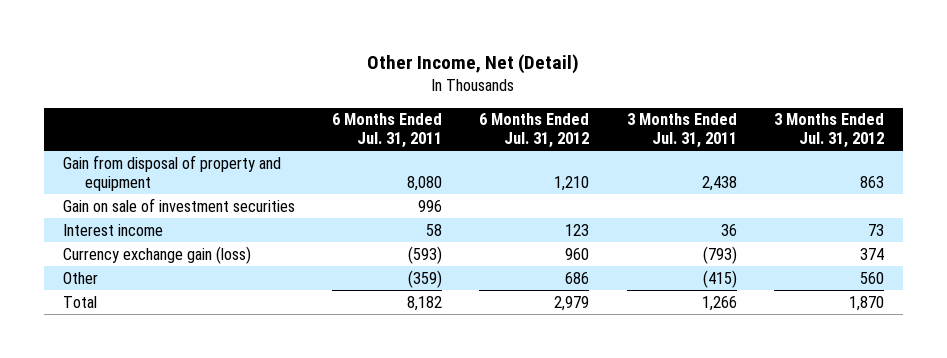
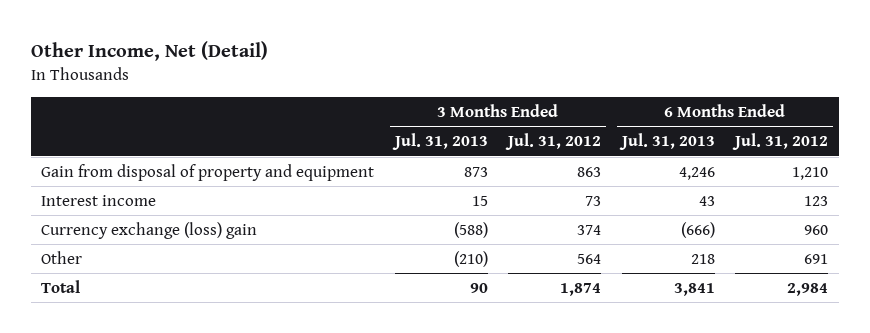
- | 6 Months Ended Jul. 31, 2011 | 6 Months Ended Jul. 31, 2012 | 3 Months Ended Jul. 31, 2011 | 3 Months Ended Jul. 31, 2012
+ | 3 Months Ended Jul. 31, 2013 | 3 Months Ended Jul. 31, 2012 | 6 Months Ended Jul. 31, 2013 | 6 Months Ended Jul. 31, 2012
- Gain on sale of investment securities | 996 | | |
- Currency exchange gain (loss) | (593) | 960 | (793) | 374
- Other | (359) | 686 | (415) | 560
- Total | 8,182 | 2,979 | 1,266 | 1,870
+ Currency exchange (loss) gain | (588) | 374 | (666) | 960
+ Other | (210) | 564 | 218 | 691
+ Total | 90 | 1,874 | 3,841 | 2,984

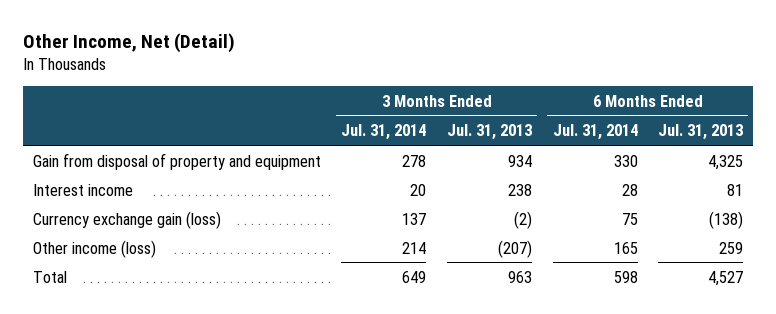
- | 3 Months Ended Jul. 31, 2013 | 3 Months Ended Jul. 31, 2012 | 6 Months Ended Jul. 31, 2013 | 6 Months Ended Jul. 31, 2012
+ | 3 Months Ended Jul. 31, 2014 | 3 Months Ended Jul. 31, 2013 | 6 Months Ended Jul. 31, 2014 | 6 Months Ended Jul. 31, 2013
- Gain from disposal of property and equipment | 873 | 863 | 4,246 | 1,210
- Interest income | 15 | 73 | 43 | 123
- Currency exchange (loss) gain | (588) | 374 | (666) | 960
- Other | (210) | 564 | 218 | 691
- Total | 90 | 1,874 | 3,841 | 2,984
+ Gain from disposal of property and equipment | 278 | 934 | 330 | 4,325
+ Interest income | 20 | 238 | 28 | 81
+ Currency exchange gain (loss) | 137 | (2) | 75 | (138)
+ Other income (loss) | 214 | (207) | 165 | 259
+ Total | 649 | 963 | 598 | 4,527

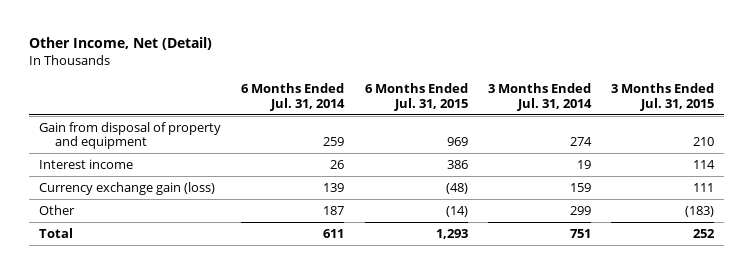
- | 3 Months Ended Jul. 31, 2014 | 3 Months Ended Jul. 31, 2013 | 6 Months Ended Jul. 31, 2014 | 6 Months Ended Jul. 31, 2013
+ | 6 Months Ended Jul. 31, 2014 | 6 Months Ended Jul. 31, 2015 | 3 Months Ended Jul. 31, 2014 | 3 Months Ended Jul. 31, 2015
- Gain from disposal of property and equipment | 278 | 934 | 330 | 4,325
- Interest income | 20 | 238 | 28 | 81
- Currency exchange gain (loss) | 137 | (2) | 75 | (138)
- Other income (loss) | 214 | (207) | 165 | 259
- Total | 649 | 963 | 598 | 4,527
+ Gain from disposal of property and equipment | 259 | 969 | 274 | 210
+ Interest income | 26 | 386 | 19 | 114
+ Currency exchange gain (loss) | 139 | (48) | 159 | 111
+ Other | 187 | (14) | 299 | (183)
+ Total | 611 | 1,293 | 751 | 252

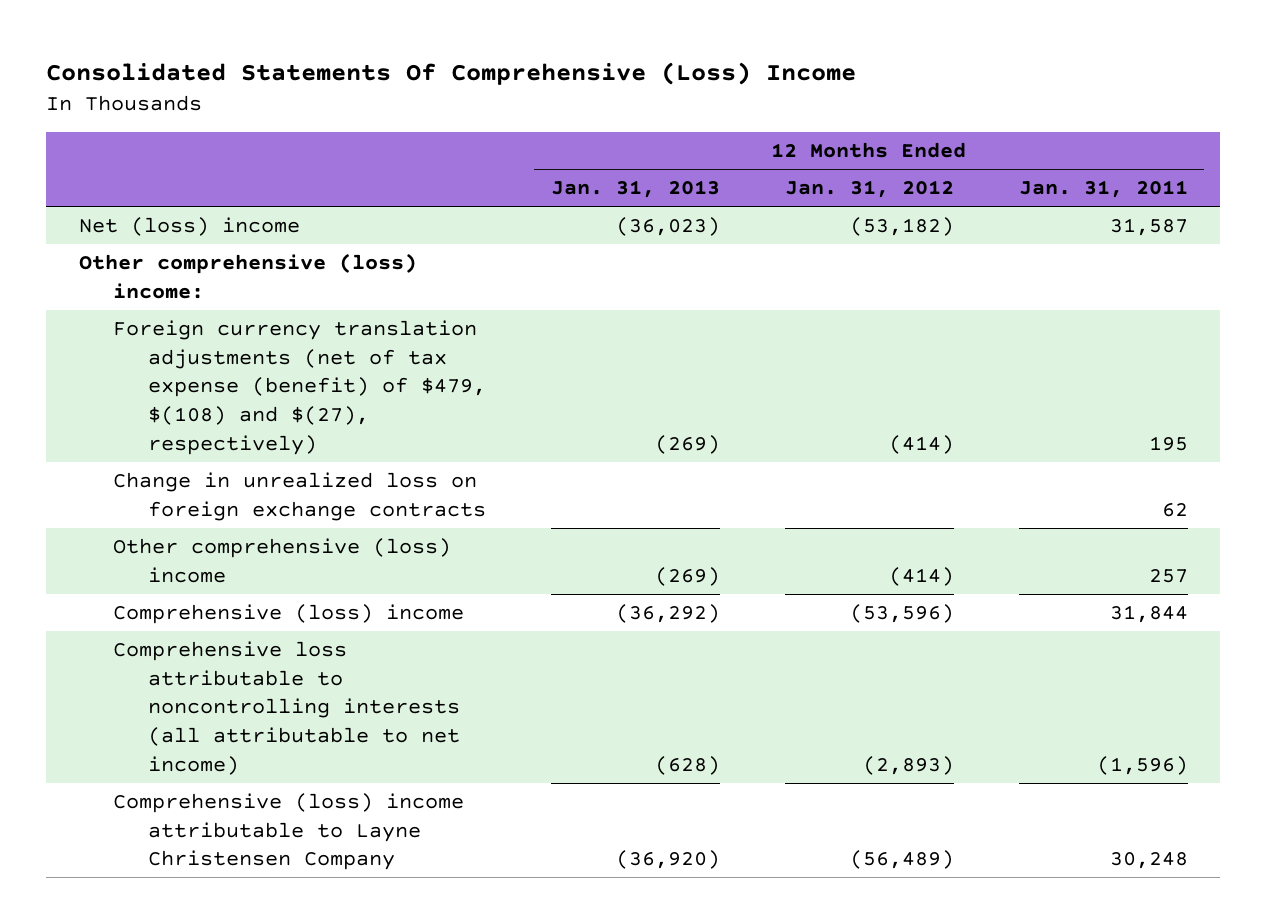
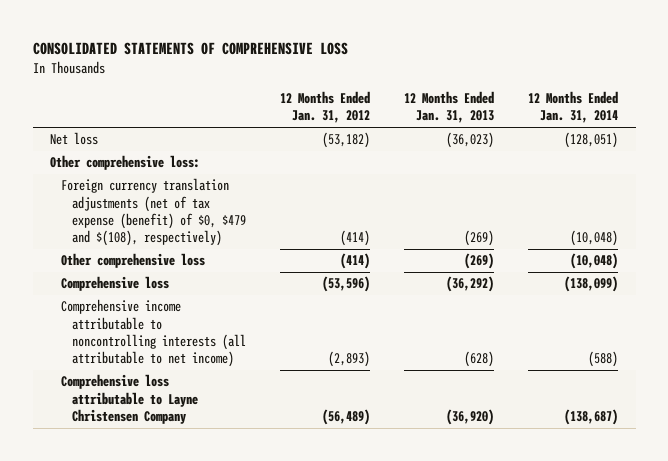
- Consolidated Statements Of Comprehensive (Loss) Income
+ CONSOLIDATED STATEMENTS OF COMPREHENSIVE LOSS
- | 12 Months Ended Jan. 31, 2013 | 12 Months Ended Jan. 31, 2012 | 12 Months Ended Jan. 31, 2011
+ | 12 Months Ended Jan. 31, 2012 | 12 Months Ended Jan. 31, 2013 | 12 Months Ended Jan. 31, 2014
- Net (loss) income | (36,023) | (53,182) | 31,587
- Other comprehensive (loss) income:
- Foreign currency translation adjustments (net of tax expense (benefit) of $479, $(108) and $(27), respectively) | (269) | (414) | 195
- Change in unrealized loss on foreign exchange contracts | | | 62
- Other comprehensive (loss) income | (269) | (414) | 257
- Comprehensive (loss) income | (36,292) | (53,596) | 31,844
- Comprehensive loss attributable to noncontrolling interests (all attributable to net income) | (628) | (2,893) | (1,596)
- Comprehensive (loss) income attributable to Layne Christensen Company | (36,920) | (56,489) | 30,248
+ Net loss | (53,182) | (36,023) | (128,051)
+ Other comprehensive loss:
+ Foreign currency translation adjustments (net of tax expense (benefit) of $0, $479 and $(108), respectively) | (414) | (269) | (10,048)
+ Other comprehensive loss | (414) | (269) | (10,048)
+ Comprehensive loss | (53,596) | (36,292) | (138,099)
+ Comprehensive income attributable to noncontrolling interests (all attributable to net income) | (2,893) | (628) | (588)
+ Comprehensive loss attributable to Layne Christensen Company | (56,489) | (36,920) | (138,687)

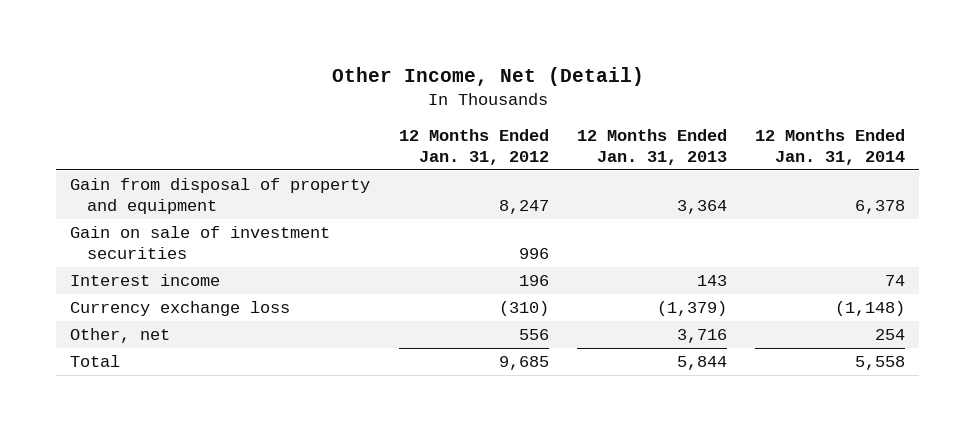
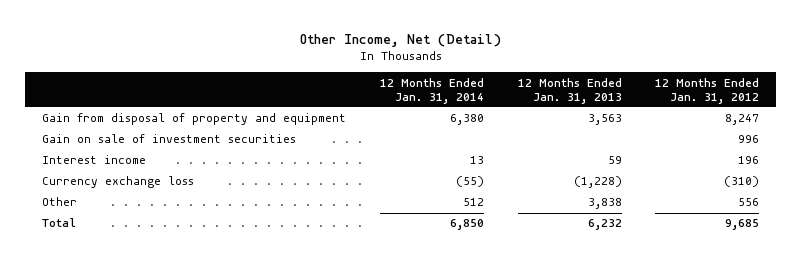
- | 12 Months Ended Jan. 31, 2012 | 12 Months Ended Jan. 31, 2013 | 12 Months Ended Jan. 31, 2014
+ | 12 Months Ended Jan. 31, 2014 | 12 Months Ended Jan. 31, 2013 | 12 Months Ended Jan. 31, 2012
- Gain from disposal of property and equipment | 8,247 | 3,364 | 6,378
+ Gain from disposal of property and equipment | 6,380 | 3,563 | 8,247
- Interest income | 196 | 143 | 74
- Currency exchange loss | (310) | (1,379) | (1,148)
- Other, net | 556 | 3,716 | 254
- Total | 9,685 | 5,844 | 5,558
+ Interest income | 13 | 59 | 196
+ Currency exchange loss | (55) | (1,228) | (310)
+ Other | 512 | 3,838 | 556
+ Total | 6,850 | 6,232 | 9,685

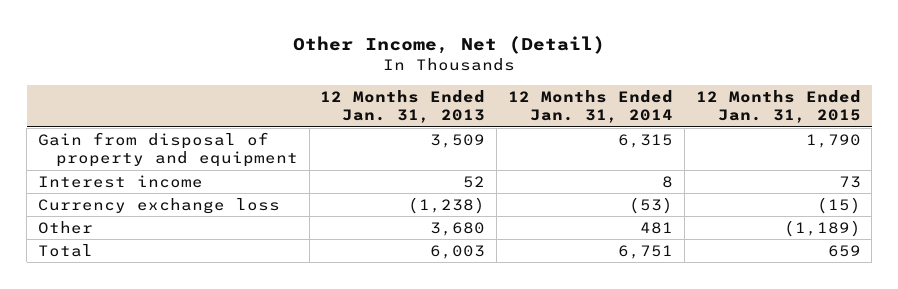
- | 12 Months Ended Jan. 31, 2014 | 12 Months Ended Jan. 31, 2013 | 12 Months Ended Jan. 31, 2012
+ | 12 Months Ended Jan. 31, 2013 | 12 Months Ended Jan. 31, 2014 | 12 Months Ended Jan. 31, 2015
- Gain from disposal of property and equipment | 6,380 | 3,563 | 8,247
- Gain on sale of investment securities | | | 996
- Interest income | 13 | 59 | 196
- Currency exchange loss | (55) | (1,228) | (310)
- Other | 512 | 3,838 | 556
- Total | 6,850 | 6,232 | 9,685
+ Gain from disposal of property and equipment | 3,509 | 6,315 | 1,790
+ Interest income | 52 | 8 | 73
+ Currency exchange loss | (1,238) | (53) | (15)
+ Other | 3,680 | 481 | (1,189)
+ Total | 6,003 | 6,751 | 659

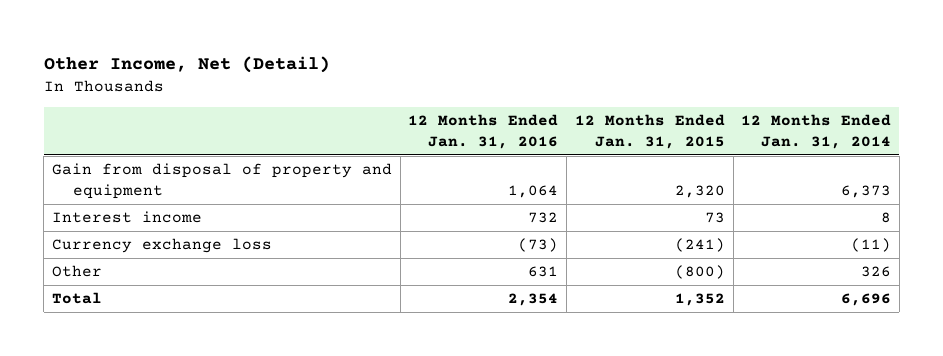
- | 12 Months Ended Jan. 31, 2013 | 12 Months Ended Jan. 31, 2014 | 12 Months Ended Jan. 31, 2015
+ | 12 Months Ended Jan. 31, 2016 | 12 Months Ended Jan. 31, 2015 | 12 Months Ended Jan. 31, 2014
- Gain from disposal of property and equipment | 3,509 | 6,315 | 1,790
+ Gain from disposal of property and equipment | 1,064 | 2,320 | 6,373
- Currency exchange loss | (1,238) | (53) | (15)
- Other | 3,680 | 481 | (1,189)
- Total | 6,003 | 6,751 | 659
+ Currency exchange loss | (73) | (241) | (11)
+ Other | 631 | (800) | 326
+ Total | 2,354 | 1,352 | 6,696

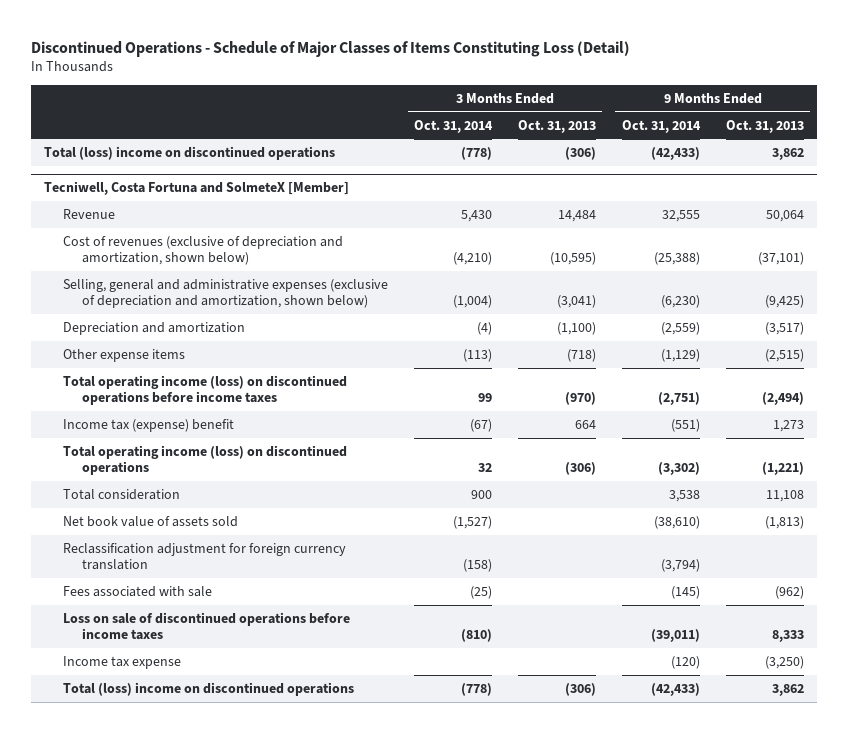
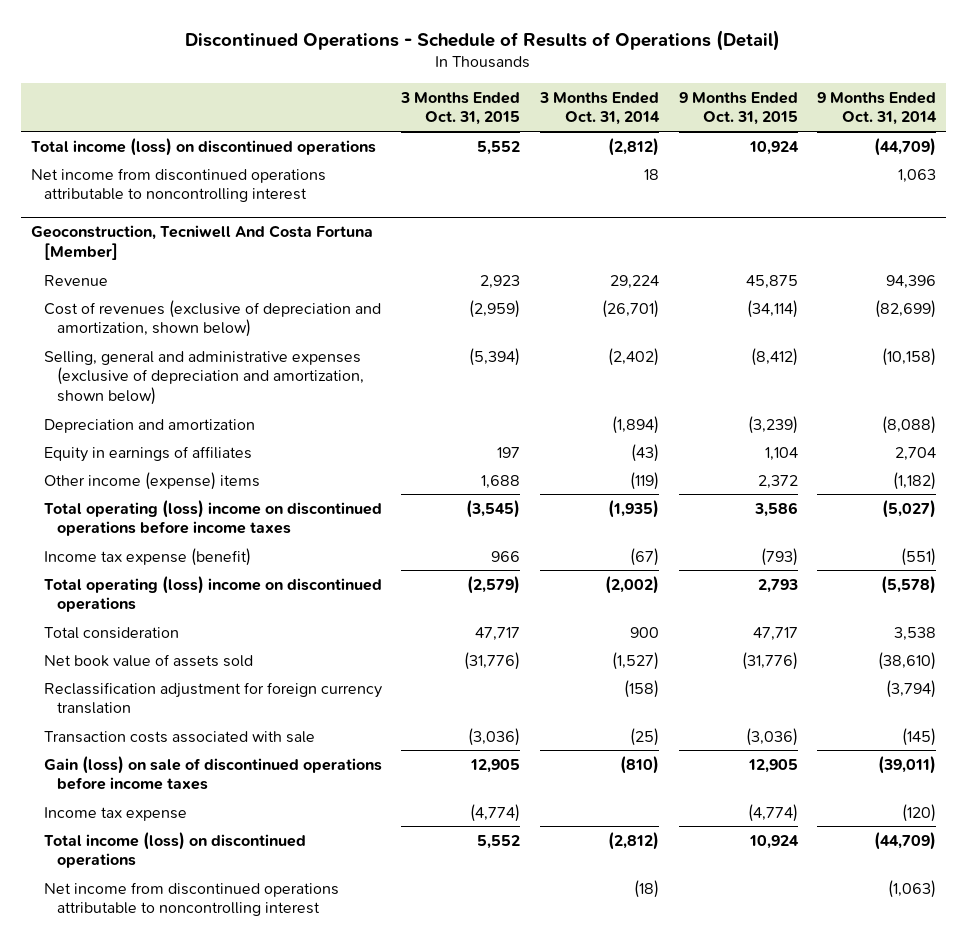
- Discontinued Operations - Schedule of Major Classes of Items Constituting Loss (Detail)
+ Discontinued Operations - Schedule of Results of Operations (Detail)
- | 3 Months Ended Oct. 31, 2014 | 3 Months Ended Oct. 31, 2013 | 9 Months Ended Oct. 31, 2014 | 9 Months Ended Oct. 31, 2013
+ | 3 Months Ended Oct. 31, 2015 | 3 Months Ended Oct. 31, 2014 | 9 Months Ended Oct. 31, 2015 | 9 Months Ended Oct. 31, 2014
- Total (loss) income on discontinued operations | (778) | (306) | (42,433) | 3,862
- Tecniwell, Costa Fortuna and SolmeteX [Member]
- Revenue | 5,430 | 14,484 | 32,555 | 50,064
- Cost of revenues (exclusive of depreciation and amortization, shown below) | (4,210) | (10,595) | (25,388) | (37,101)
- Selling, general and administrative expenses (exclusive of depreciation and amortization, shown below) | (1,004) | (3,041) | (6,230) | (9,425)
- Depreciation and amortization | (4) | (1,100) | (2,559) | (3,517)
- Other expense items | (113) | (718) | (1,129) | (2,515)
- Total operating income (loss) on discontinued operations before income taxes | 99 | (970) | (2,751) | (2,494)
- Income tax (expense) benefit | (67) | 664 | (551) | 1,273
- Total operating income (loss) on discontinued operations | 32 | (306) | (3,302) | (1,221)
+ Total income (loss) on discontinued operations | 5,552 | (2,812) | 10,924 | (44,709)
+ Net income from discontinued operations attributable to noncontrolling interest | | 18 | | 1,063
+ Geoconstruction, Tecniwell And Costa Fortuna [Member]
+ Revenue | 2,923 | 29,224 | 45,875 | 94,396
+ Cost of revenues (exclusive of depreciation and amortization, shown below) | (2,959) | (26,701) | (34,114) | (82,699)
+ Selling, general and administrative expenses (exclusive of depreciation and amortization, shown below) | (5,394) | (2,402) | (8,412) | (10,158)
+ Depreciation and amortization | | (1,894) | (3,239) | (8,088)
+ Equity in earnings of affiliates | 197 | (43) | 1,104 | 2,704
+ Other income (expense) items | 1,688 | (119) | 2,372 | (1,182)
+ Total operating (loss) income on discontinued operations before income taxes | (3,545) | (1,935) | 3,586 | (5,027)
+ Income tax expense (benefit) | 966 | (67) | (793) | (551)
+ Total operating (loss) income on discontinued operations | (2,579) | (2,002) | 2,793 | (5,578)
- Fees associated with sale | (25) | | (145) | (962)
- Loss on sale of discontinued operations before income taxes | (810) | | (39,011) | 8,333
+ Transaction costs associated with sale | (3,036) | (25) | (3,036) | (145)
+ Gain (loss) on sale of discontinued operations before income taxes | 12,905 | (810) | 12,905 | (39,011)
- Total (loss) income on discontinued operations | (778) | (306) | (42,433) | 3,862
+ Total income (loss) on discontinued operations | 5,552 | (2,812) | 10,924 | (44,709)
+ Net income from discontinued operations attributable to noncontrolling interest | | (18) | | (1,063)

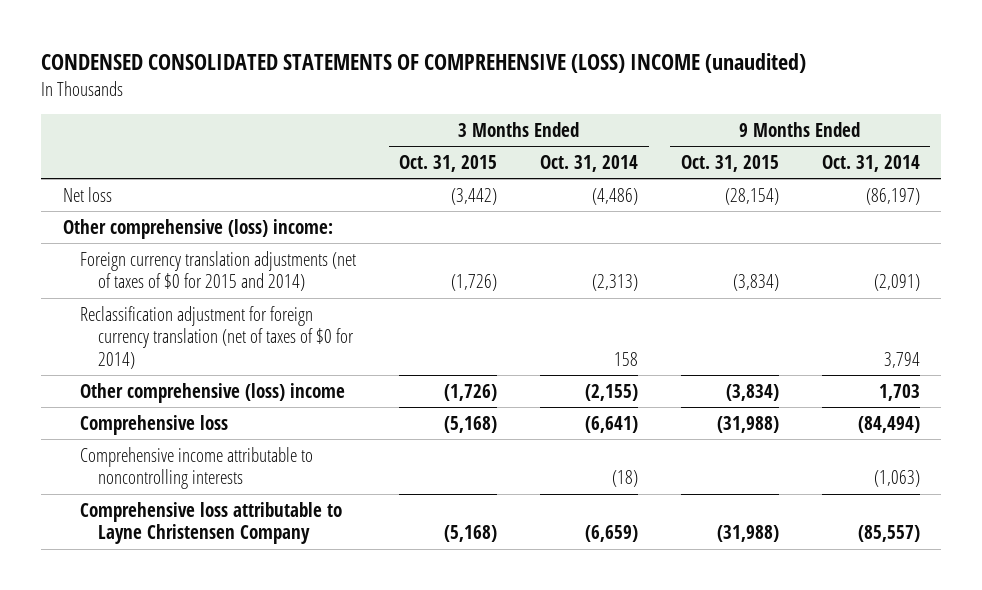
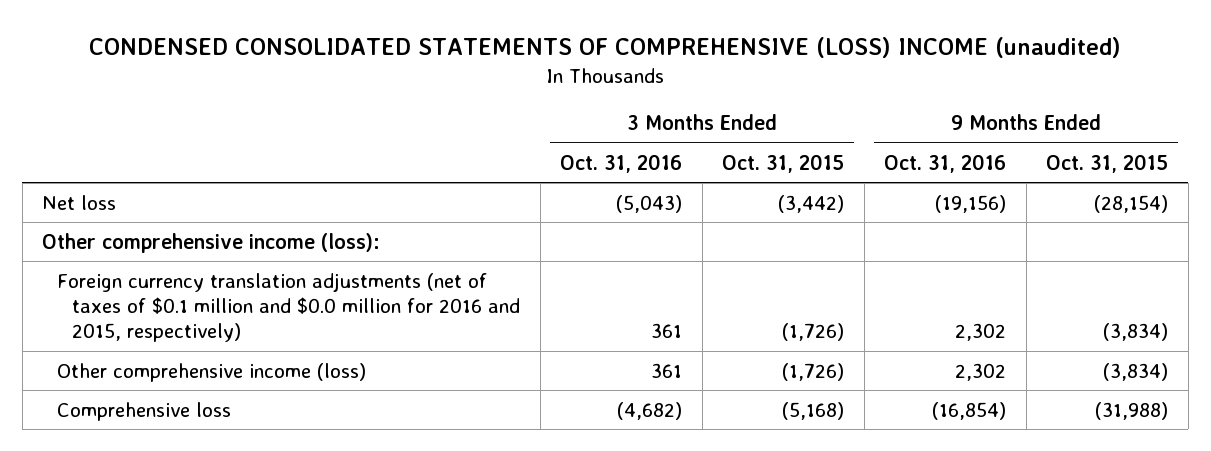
- | 3 Months Ended Oct. 31, 2015 | 3 Months Ended Oct. 31, 2014 | 9 Months Ended Oct. 31, 2015 | 9 Months Ended Oct. 31, 2014
+ | 3 Months Ended Oct. 31, 2016 | 3 Months Ended Oct. 31, 2015 | 9 Months Ended Oct. 31, 2016 | 9 Months Ended Oct. 31, 2015
- Other comprehensive (loss) income:
- Foreign currency translation adjustments (net of taxes of $0 for 2015 and 2014) | (1,726) | (2,313) | (3,834) | (2,091)
- Reclassification adjustment for foreign currency translation (net of taxes of $0 for 2014) | | 158 | | 3,794
- Other comprehensive (loss) income | (1,726) | (2,155) | (3,834) | 1,703
+ Other comprehensive income (loss):
+ Foreign currency translation adjustments (net of taxes of $0.1 million and $0.0 million for 2016 and 2015, respectively) | 361 | (1,726) | 2,302 | (3,834)
+ Other comprehensive income (loss) | 361 | (1,726) | 2,302 | (3,834)
- Comprehensive income attributable to noncontrolling interests | | (18) | | (1,063)
- Comprehensive loss attributable to Layne Christensen Company | (5,168) | (6,659) | (31,988) | (85,557)

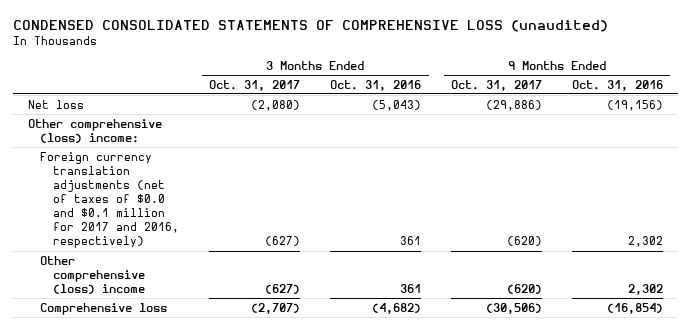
- CONDENSED CONSOLIDATED STATEMENTS OF COMPREHENSIVE (LOSS) INCOME (unaudited)
+ CONDENSED CONSOLIDATED STATEMENTS OF COMPREHENSIVE LOSS (unaudited)
- | 3 Months Ended Oct. 31, 2016 | 3 Months Ended Oct. 31, 2015 | 9 Months Ended Oct. 31, 2016 | 9 Months Ended Oct. 31, 2015
+ | 3 Months Ended Oct. 31, 2017 | 3 Months Ended Oct. 31, 2016 | 9 Months Ended Oct. 31, 2017 | 9 Months Ended Oct. 31, 2016
- Other comprehensive income (loss):
- Foreign currency translation adjustments (net of taxes of $0.1 million and $0.0 million for 2016 and 2015, respectively) | 361 | (1,726) | 2,302 | (3,834)
- Other comprehensive income (loss) | 361 | (1,726) | 2,302 | (3,834)
+ Other comprehensive (loss) income:
+ Foreign currency translation adjustments (net of taxes of $0.0 and $0.1 million for 2017 and 2016, respectively) | (627) | 361 | (620) | 2,302
+ Other comprehensive (loss) income | (627) | 361 | (620) | 2,302

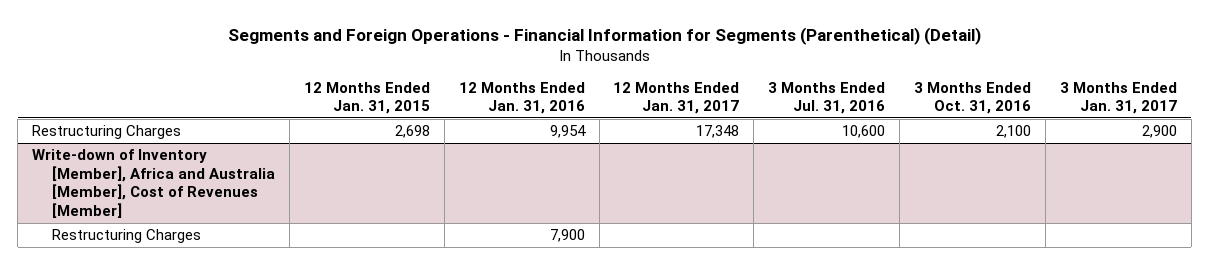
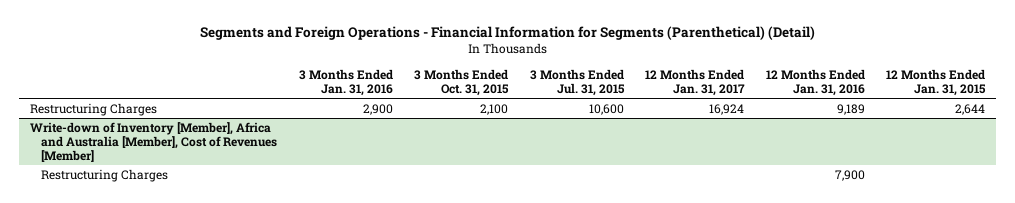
- | 12 Months Ended Jan. 31, 2015 | 12 Months Ended Jan. 31, 2016 | 12 Months Ended Jan. 31, 2017 | 3 Months Ended Jul. 31, 2016 | 3 Months Ended Oct. 31, 2016 | 3 Months Ended Jan. 31, 2017
+ | 3 Months Ended Jan. 31, 2016 | 3 Months Ended Oct. 31, 2015 | 3 Months Ended Jul. 31, 2015 | 12 Months Ended Jan. 31, 2017 | 12 Months Ended Jan. 31, 2016 | 12 Months Ended Jan. 31, 2015
- Restructuring Charges | 2,698 | 9,954 | 17,348 | 10,600 | 2,100 | 2,900
+ Restructuring Charges | 2,900 | 2,100 | 10,600 | 16,924 | 9,189 | 2,644

